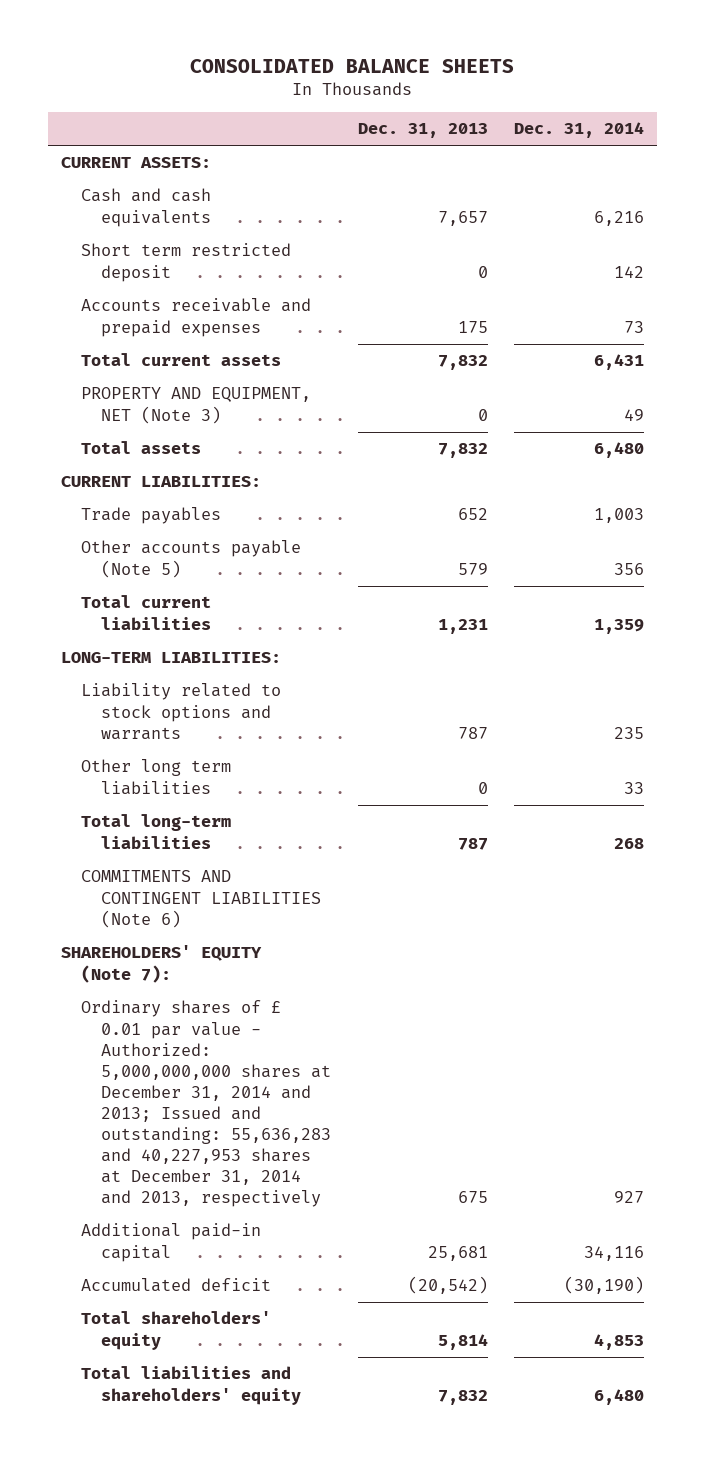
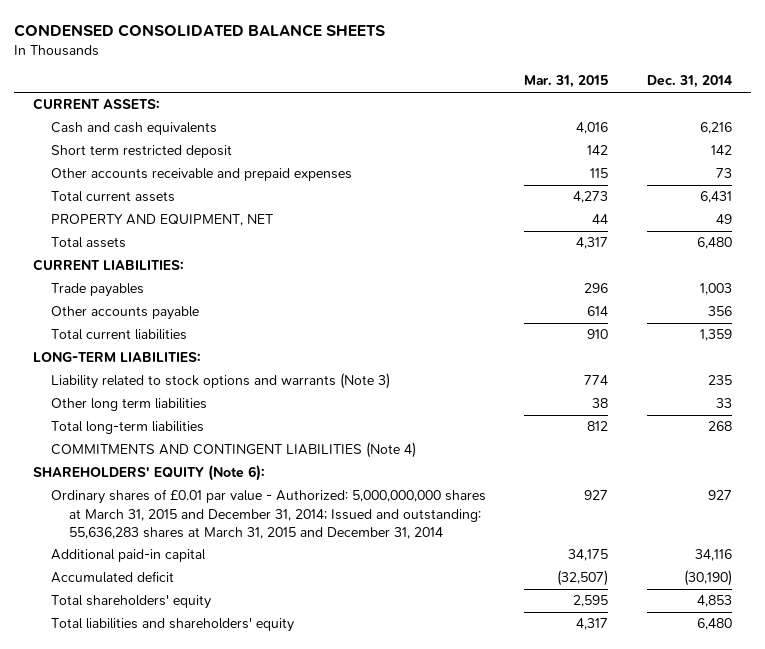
- CONSOLIDATED BALANCE SHEETS
+ CONDENSED CONSOLIDATED BALANCE SHEETS
- | Dec. 31, 2013 | Dec. 31, 2014
+ | Mar. 31, 2015 | Dec. 31, 2014
- Accounts receivable and prepaid expenses | 175 | 73
+ Other accounts receivable and prepaid expenses | 115 | 73
- PROPERTY AND EQUIPMENT, NET (Note 3) | 0 | 49
+ PROPERTY AND EQUIPMENT, NET | 44 | 49
- Other accounts payable (Note 5) | 579 | 356
+ Other accounts payable | 614 | 356
- Liability related to stock options and warrants | 787 | 235
+ Liability related to stock options and warrants (Note 3) | 774 | 235
- COMMITMENTS AND CONTINGENT LIABILITIES (Note 6)
- SHAREHOLDERS' EQUITY (Note 7):
- Ordinary shares of £ 0.01 par value - Authorized: 5,000,000,000 shares at December 31, 2014 and 2013; Issued and outstanding: 55,636,283 and 40,227,953 shares at December 31, 2014 and 2013, respectively | 675 | 927
+ COMMITMENTS AND CONTINGENT LIABILITIES (Note 4)
+ SHAREHOLDERS' EQUITY (Note 6):
+ Ordinary shares of £0.01 par value - Authorized: 5,000,000,000 shares at March 31, 2015 and December 31, 2014; Issued and outstanding: 55,636,283 shares at March 31, 2015 and December 31, 2014 | 927 | 927

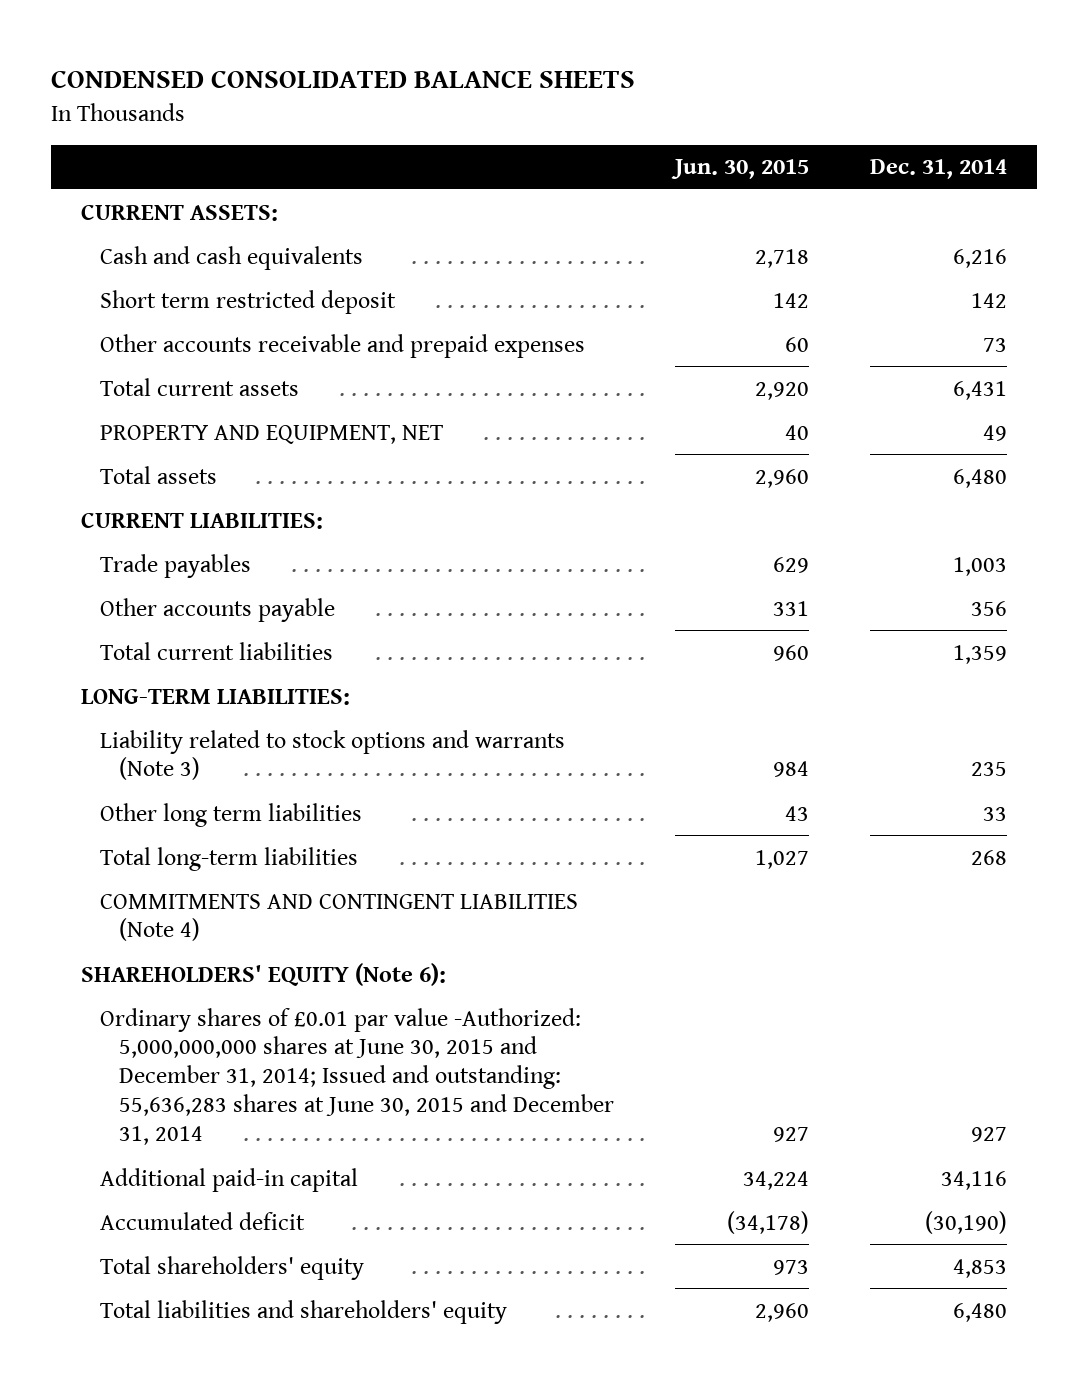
- | Mar. 31, 2015 | Dec. 31, 2014
+ | Jun. 30, 2015 | Dec. 31, 2014
- Ordinary shares of £0.01 par value - Authorized: 5,000,000,000 shares at March 31, 2015 and December 31, 2014; Issued and outstanding: 55,636,283 shares at March 31, 2015 and December 31, 2014 | 927 | 927
+ Ordinary shares of £0.01 par value -Authorized: 5,000,000,000 shares at June 30, 2015 and December 31, 2014; Issued and outstanding: 55,636,283 shares at June 30, 2015 and December 31, 2014 | 927 | 927

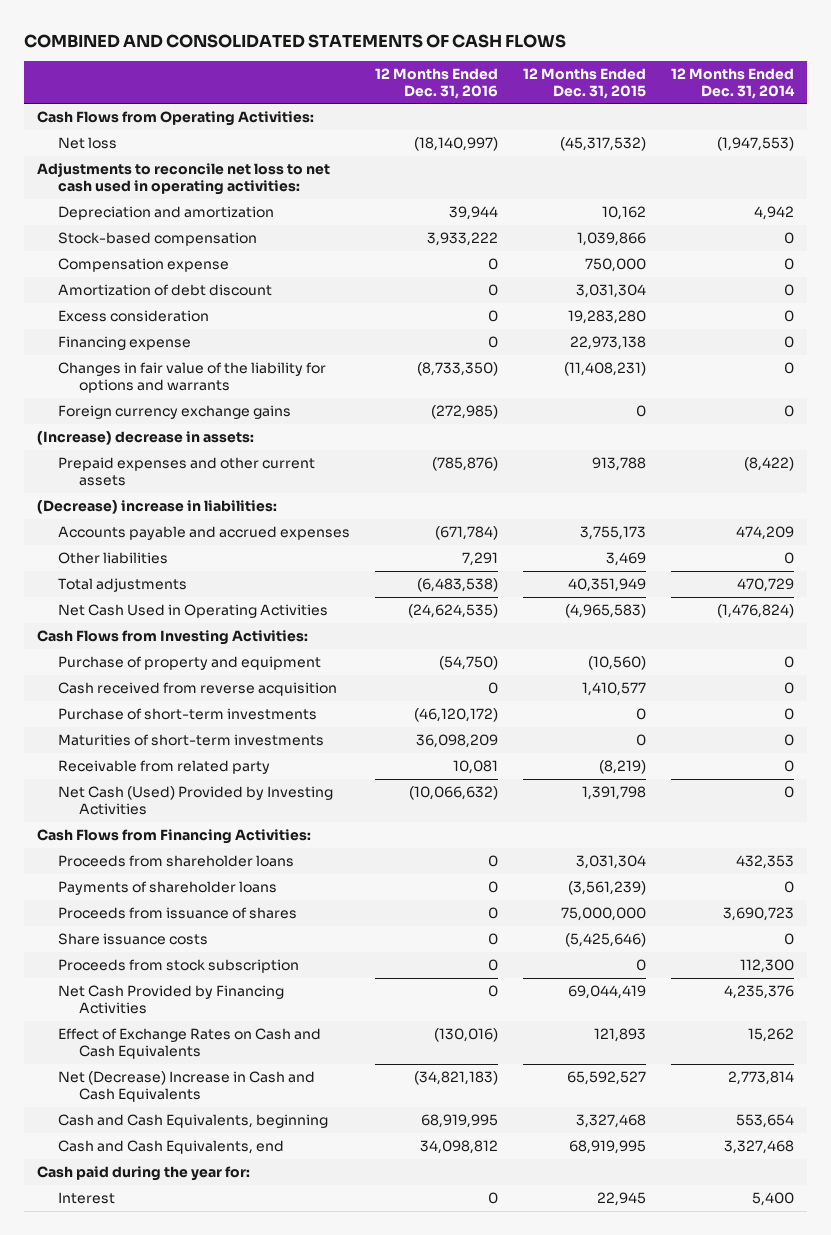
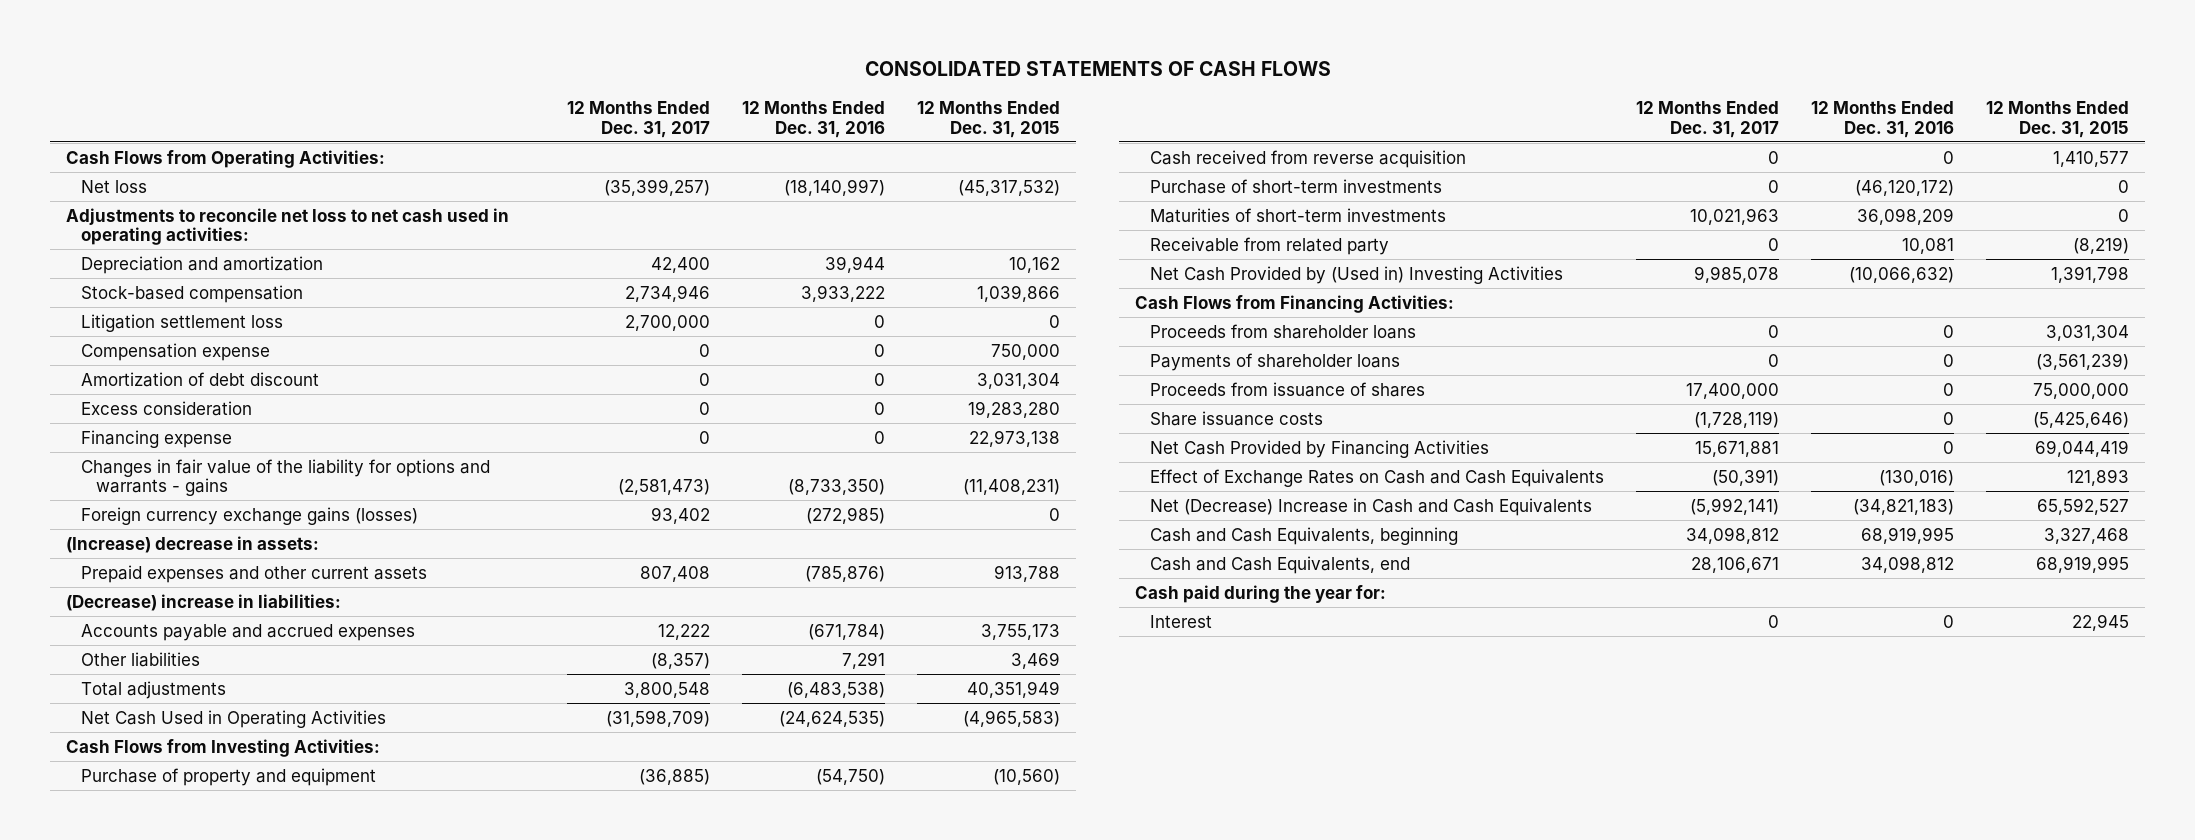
- COMBINED AND CONSOLIDATED STATEMENTS OF CASH FLOWS
+ CONSOLIDATED STATEMENTS OF CASH FLOWS
- | 12 Months Ended Dec. 31, 2016 | 12 Months Ended Dec. 31, 2015 | 12 Months Ended Dec. 31, 2014
+ | 12 Months Ended Dec. 31, 2017 | 12 Months Ended Dec. 31, 2016 | 12 Months Ended Dec. 31, 2015
+ Litigation settlement loss | 2,700,000 | 0 | 0
- Changes in fair value of the liability for options and warrants | (8,733,350) | (11,408,231) | 0
- Foreign currency exchange gains | (272,985) | 0 | 0
+ Changes in fair value of the liability for options and warrants - gains | (2,581,473) | (8,733,350) | (11,408,231)
+ Foreign currency exchange gains (losses) | 93,402 | (272,985) | 0
- Net Cash (Used) Provided by Investing Activities | (10,066,632) | 1,391,798 | 0
+ Net Cash Provided by (Used in) Investing Activities | 9,985,078 | (10,066,632) | 1,391,798
- Proceeds from stock subscription | 0 | 0 | 112,300

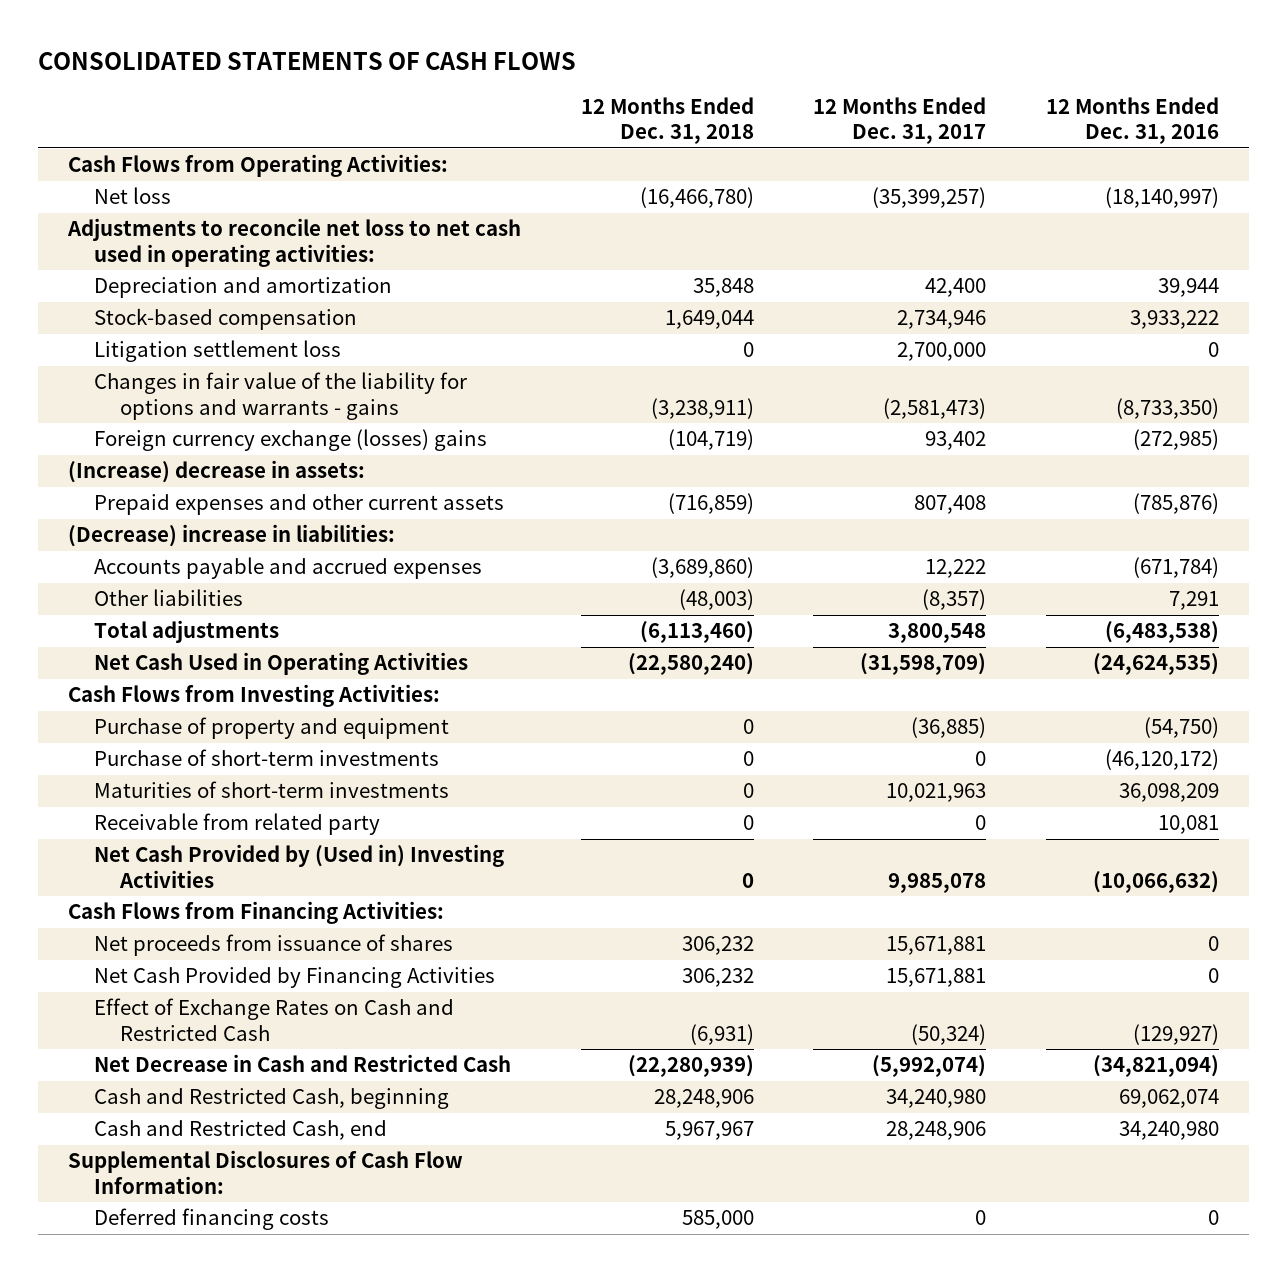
- | 12 Months Ended Dec. 31, 2017 | 12 Months Ended Dec. 31, 2016 | 12 Months Ended Dec. 31, 2015
+ | 12 Months Ended Dec. 31, 2018 | 12 Months Ended Dec. 31, 2017 | 12 Months Ended Dec. 31, 2016
- Compensation expense | 0 | 0 | 750,000
- Amortization of debt discount | 0 | 0 | 3,031,304
- Excess consideration | 0 | 0 | 19,283,280
- Financing expense | 0 | 0 | 22,973,138
- Foreign currency exchange gains (losses) | 93,402 | (272,985) | 0
+ Foreign currency exchange (losses) gains | (104,719) | 93,402 | (272,985)
- Cash received from reverse acquisition | 0 | 0 | 1,410,577
- Proceeds from shareholder loans | 0 | 0 | 3,031,304
- Payments of shareholder loans | 0 | 0 | (3,561,239)
- Proceeds from issuance of shares | 17,400,000 | 0 | 75,000,000
- Share issuance costs | (1,728,119) | 0 | (5,425,646)
+ Net proceeds from issuance of shares | 306,232 | 15,671,881 | 0
- Effect of Exchange Rates on Cash and Cash Equivalents | (50,391) | (130,016) | 121,893
- Net (Decrease) Increase in Cash and Cash Equivalents | (5,992,141) | (34,821,183) | 65,592,527
- Cash and Cash Equivalents, beginning | 34,098,812 | 68,919,995 | 3,327,468
- Cash and Cash Equivalents, end | 28,106,671 | 34,098,812 | 68,919,995
- Cash paid during the year for:
- Interest | 0 | 0 | 22,945
+ Effect of Exchange Rates on Cash and Restricted Cash | (6,931) | (50,324) | (129,927)
+ Net Decrease in Cash and Restricted Cash | (22,280,939) | (5,992,074) | (34,821,094)
+ Cash and Restricted Cash, beginning | 28,248,906 | 34,240,980 | 69,062,074
+ Cash and Restricted Cash, end | 5,967,967 | 28,248,906 | 34,240,980
+ Supplemental Disclosures of Cash Flow Information:
+ Deferred financing costs | 585,000 | 0 | 0

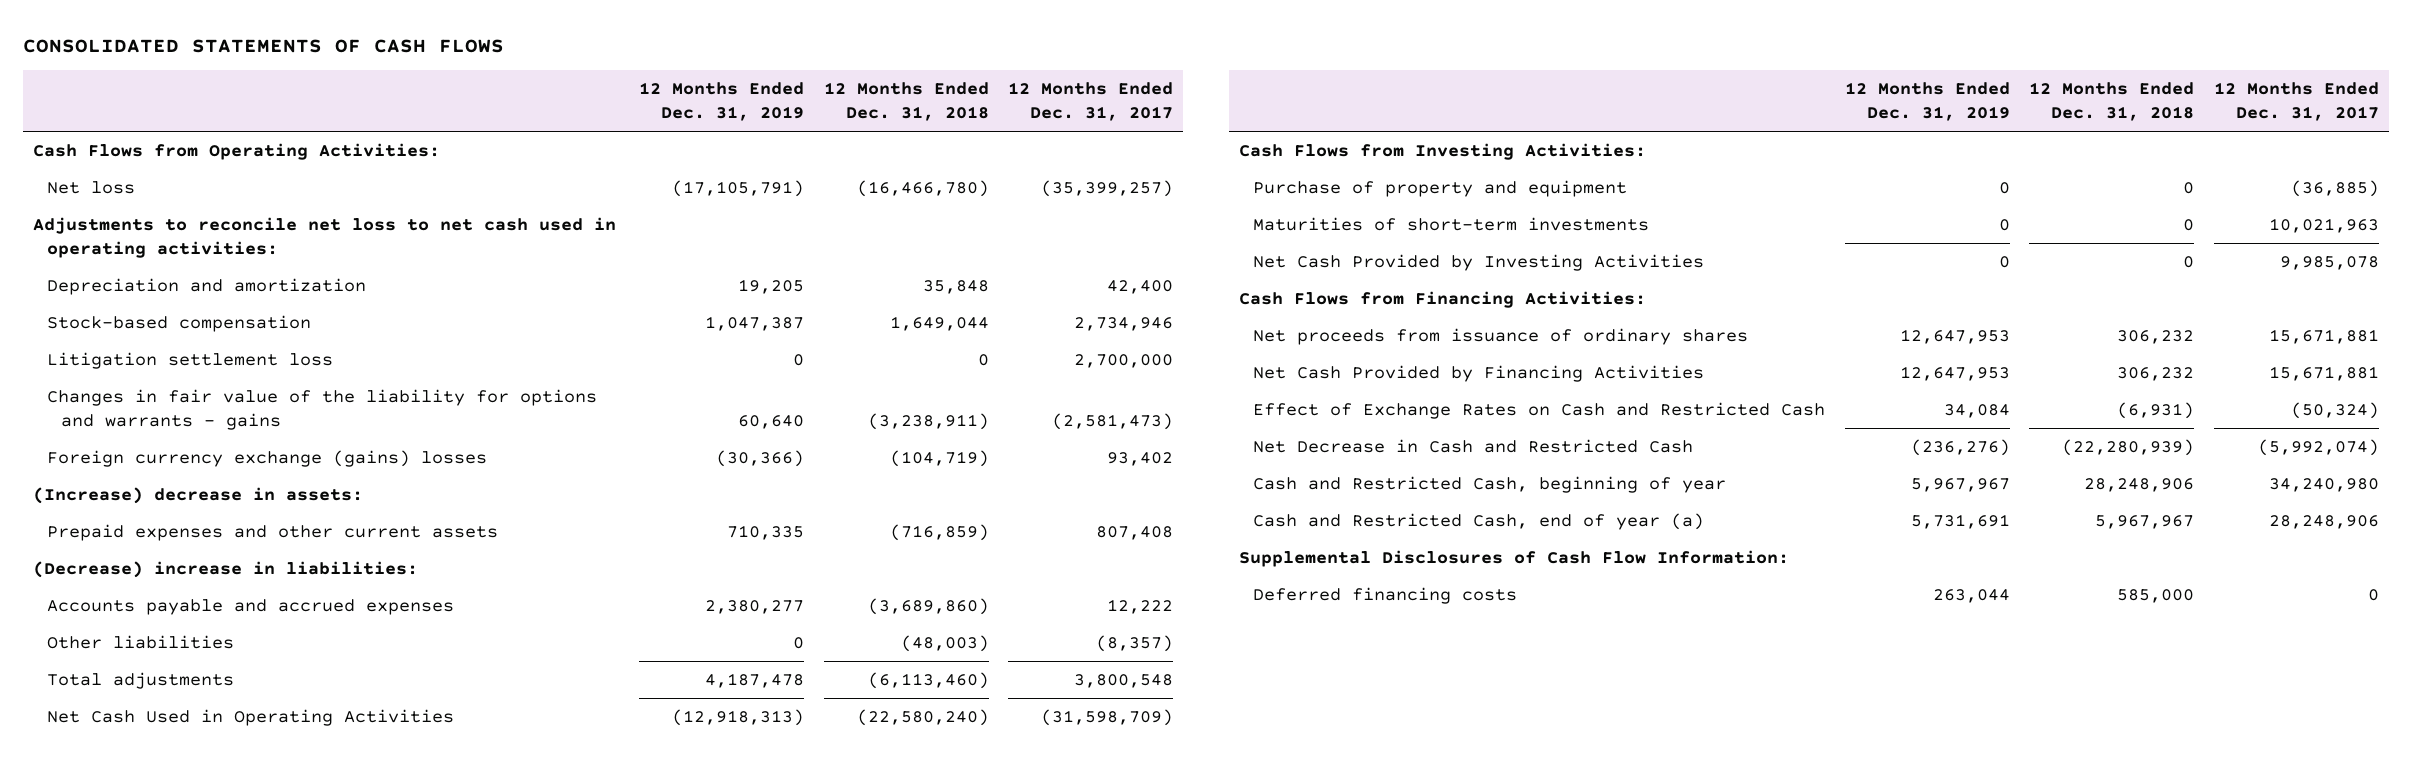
- | 12 Months Ended Dec. 31, 2018 | 12 Months Ended Dec. 31, 2017 | 12 Months Ended Dec. 31, 2016
+ | 12 Months Ended Dec. 31, 2019 | 12 Months Ended Dec. 31, 2018 | 12 Months Ended Dec. 31, 2017
- Foreign currency exchange (losses) gains | (104,719) | 93,402 | (272,985)
+ Foreign currency exchange (gains) losses | (30,366) | (104,719) | 93,402
- Purchase of short-term investments | 0 | 0 | (46,120,172)
- Receivable from related party | 0 | 0 | 10,081
- Net Cash Provided by (Used in) Investing Activities | 0 | 9,985,078 | (10,066,632)
+ Net Cash Provided by Investing Activities | 0 | 0 | 9,985,078
- Net proceeds from issuance of shares | 306,232 | 15,671,881 | 0
+ Net proceeds from issuance of ordinary shares | 12,647,953 | 306,232 | 15,671,881
- Cash and Restricted Cash, beginning | 28,248,906 | 34,240,980 | 69,062,074
- Cash and Restricted Cash, end | 5,967,967 | 28,248,906 | 34,240,980
+ Cash and Restricted Cash, beginning of year | 5,967,967 | 28,248,906 | 34,240,980
+ Cash and Restricted Cash, end of year (a) | 5,731,691 | 5,967,967 | 28,248,906

